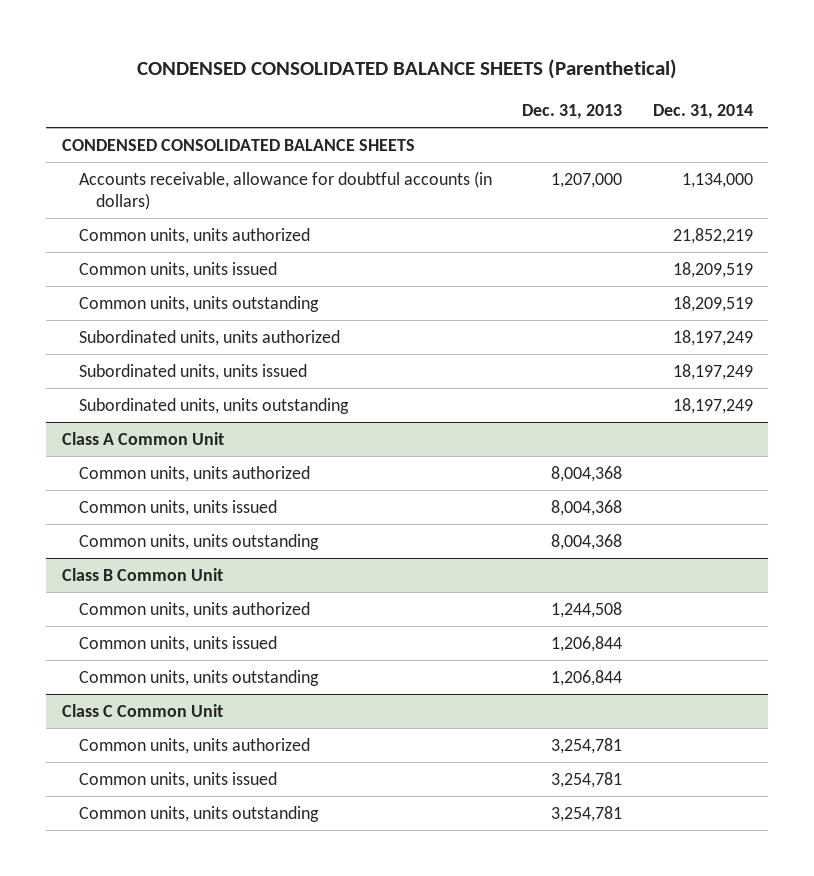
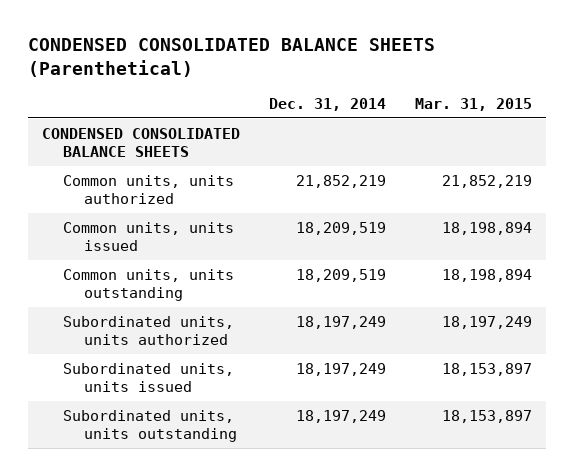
- | Dec. 31, 2013 | Dec. 31, 2014
+ | Dec. 31, 2014 | Mar. 31, 2015
- Accounts receivable, allowance for doubtful accounts (in dollars) | 1,207,000 | 1,134,000
- Class A Common Unit
- Common units, units authorized | 8,004,368 |
- Common units, units issued | 8,004,368 |
- Common units, units outstanding | 8,004,368 |
- Class B Common Unit
- Common units, units authorized | 1,244,508 |
- Common units, units issued | 1,206,844 |
- Common units, units outstanding | 1,206,844 |
- Class C Common Unit
- Common units, units authorized | 3,254,781 |
- Common units, units issued | 3,254,781 |
- Common units, units outstanding | 3,254,781 |

